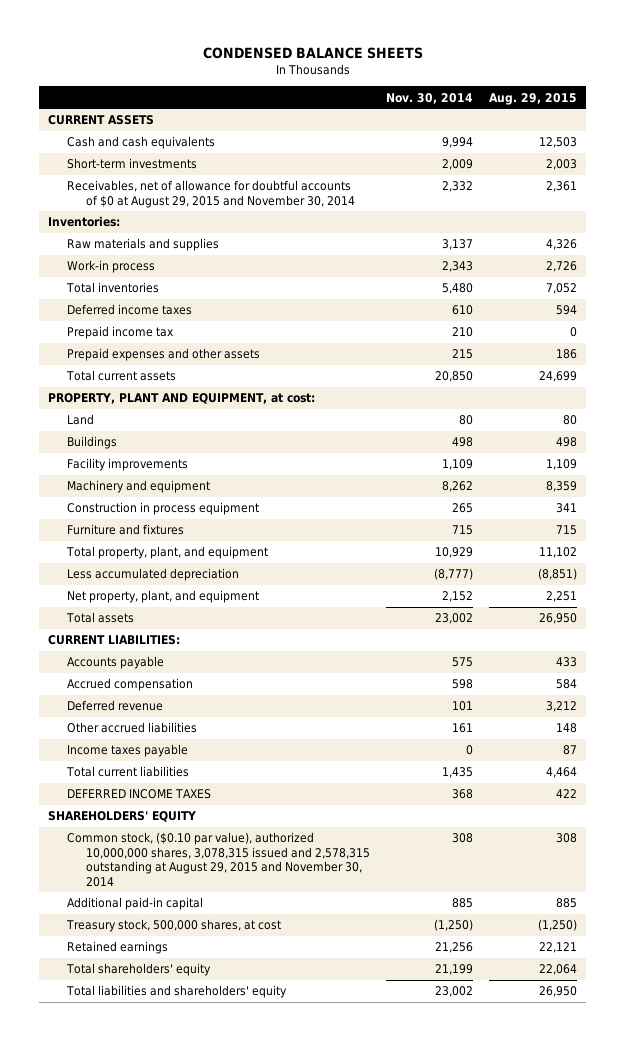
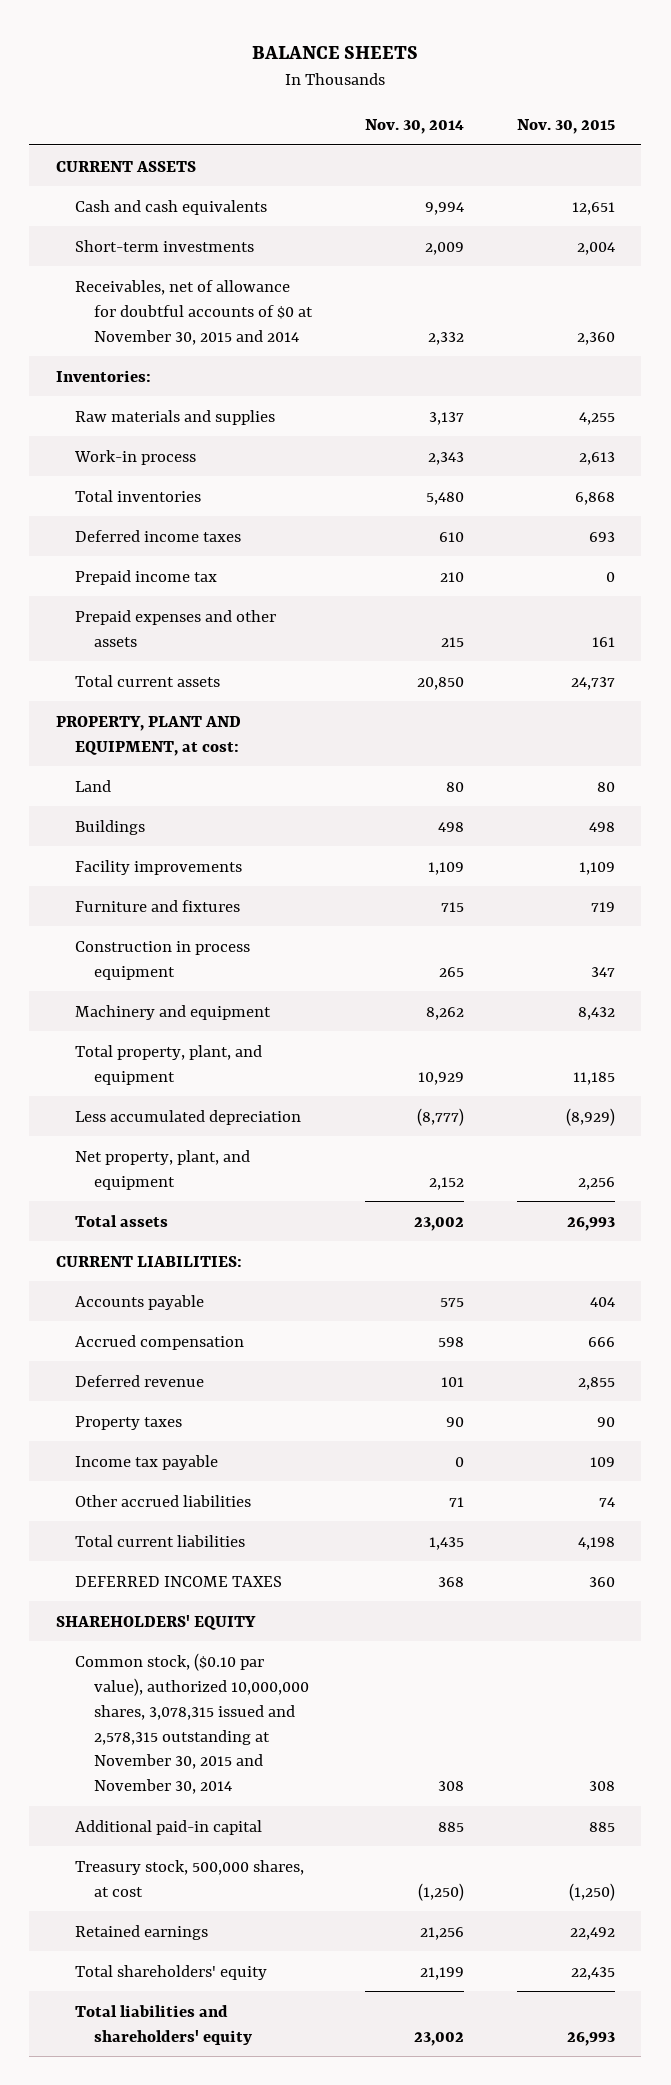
- CONDENSED BALANCE SHEETS
+ BALANCE SHEETS
- | Nov. 30, 2014 | Aug. 29, 2015
+ | Nov. 30, 2014 | Nov. 30, 2015
- Receivables, net of allowance for doubtful accounts of $0 at August 29, 2015 and November 30, 2014 | 2,332 | 2,361
+ Receivables, net of allowance for doubtful accounts of $0 at November 30, 2015 and 2014 | 2,332 | 2,360
moved down: Construction in process equipment | 265 | 347
moved down: Machinery and equipment | 8,262 | 8,432
- Other accrued liabilities | 161 | 148
- Income taxes payable | 0 | 87
+ Property taxes | 90 | 90
+ Income tax payable | 0 | 109
+ Other accrued liabilities | 71 | 74
- Common stock, ($0.10 par value), authorized 10,000,000 shares, 3,078,315 issued and 2,578,315 outstanding at August 29, 2015 and November 30, 2014 | 308 | 308
+ Common stock, ($0.10 par value), authorized 10,000,000 shares, 3,078,315 issued and 2,578,315 outstanding at November 30, 2015 and November 30, 2014 | 308 | 308

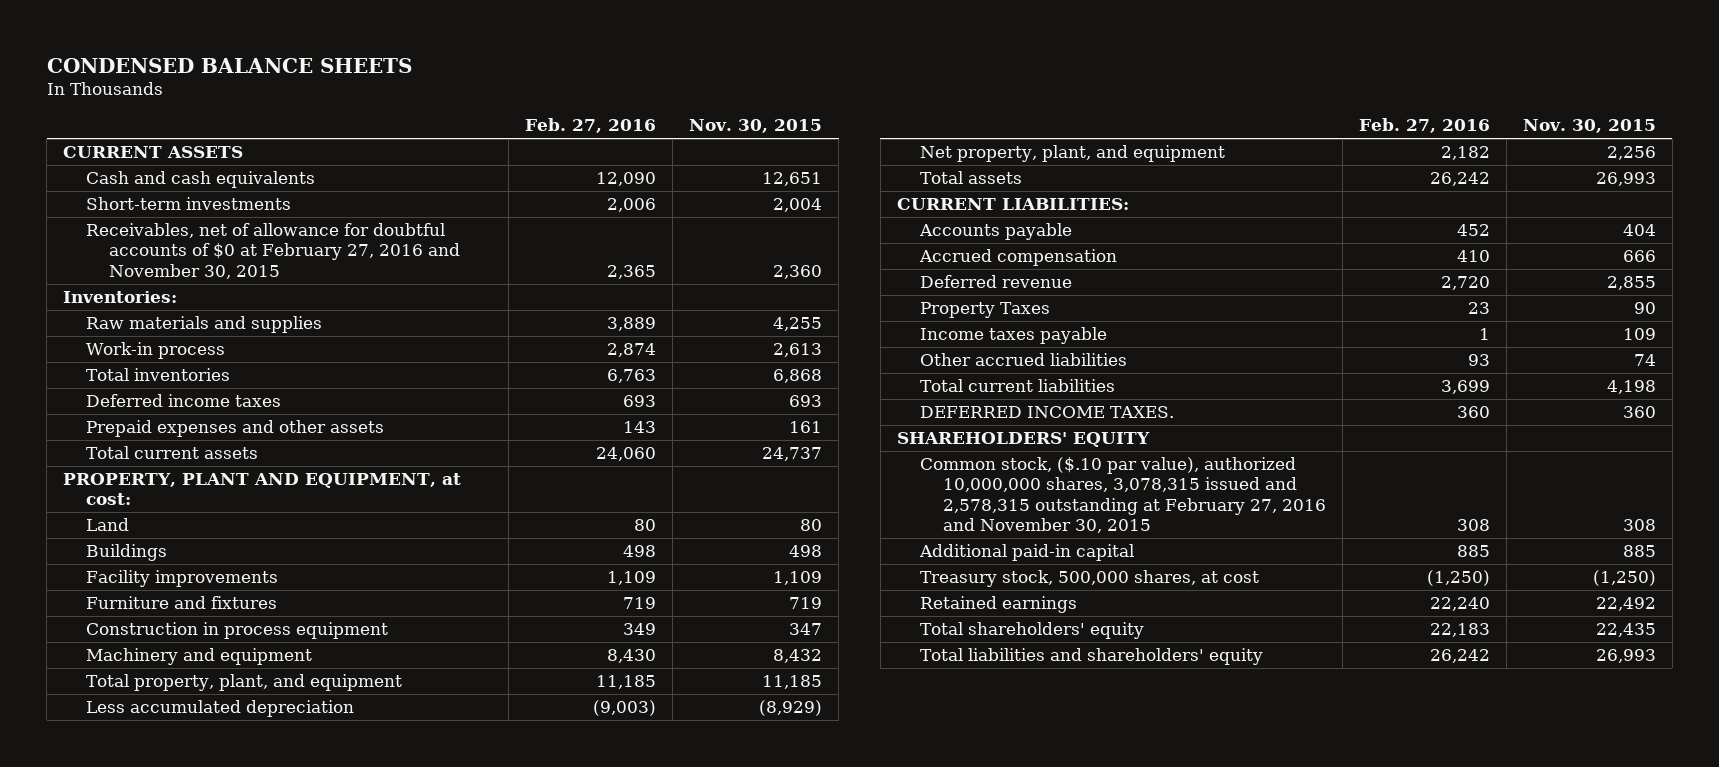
- BALANCE SHEETS
+ CONDENSED BALANCE SHEETS
- | Nov. 30, 2014 | Nov. 30, 2015
+ | Feb. 27, 2016 | Nov. 30, 2015
- Receivables, net of allowance for doubtful accounts of $0 at November 30, 2015 and 2014 | 2,332 | 2,360
+ Receivables, net of allowance for doubtful accounts of $0 at February 27, 2016 and November 30, 2015 | 2,365 | 2,360
- Prepaid income tax | 210 | 0
- Property taxes | 90 | 90
- Income tax payable | 0 | 109
+ Property Taxes | 23 | 90
+ Income taxes payable | 1 | 109
- DEFERRED INCOME TAXES | 368 | 360
+ DEFERRED INCOME TAXES. | 360 | 360
- Common stock, ($0.10 par value), authorized 10,000,000 shares, 3,078,315 issued and 2,578,315 outstanding at November 30, 2015 and November 30, 2014 | 308 | 308
+ Common stock, ($.10 par value), authorized 10,000,000 shares, 3,078,315 issued and 2,578,315 outstanding at February 27, 2016 and November 30, 2015 | 308 | 308

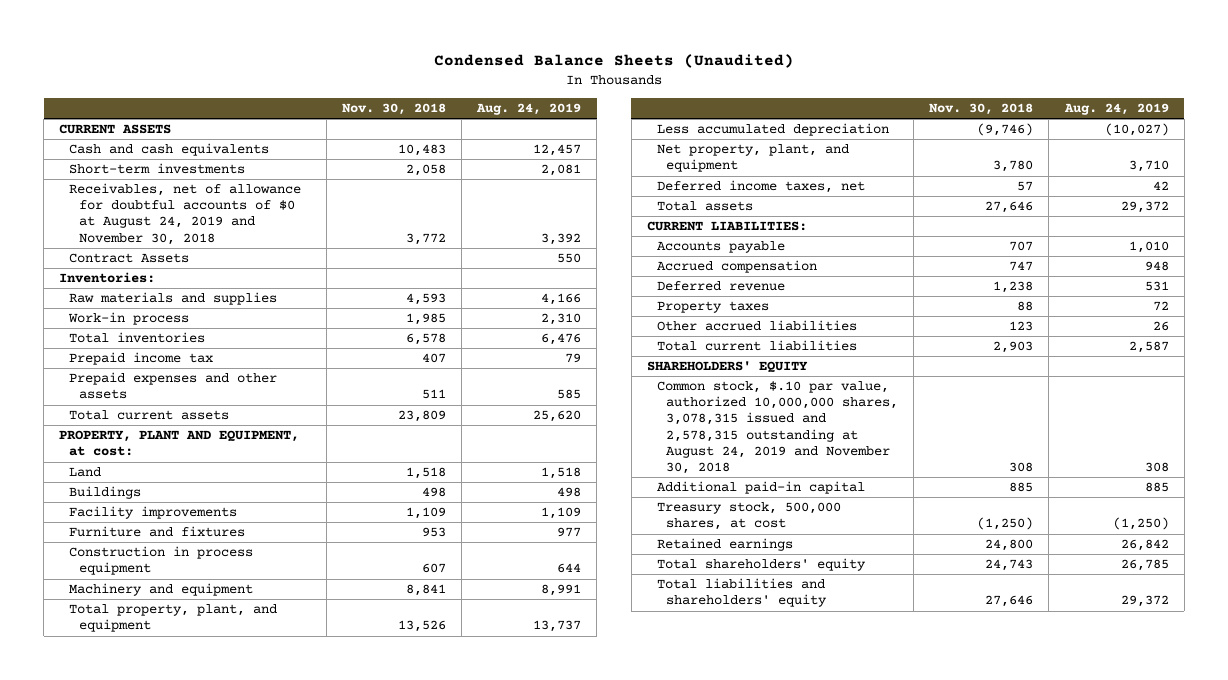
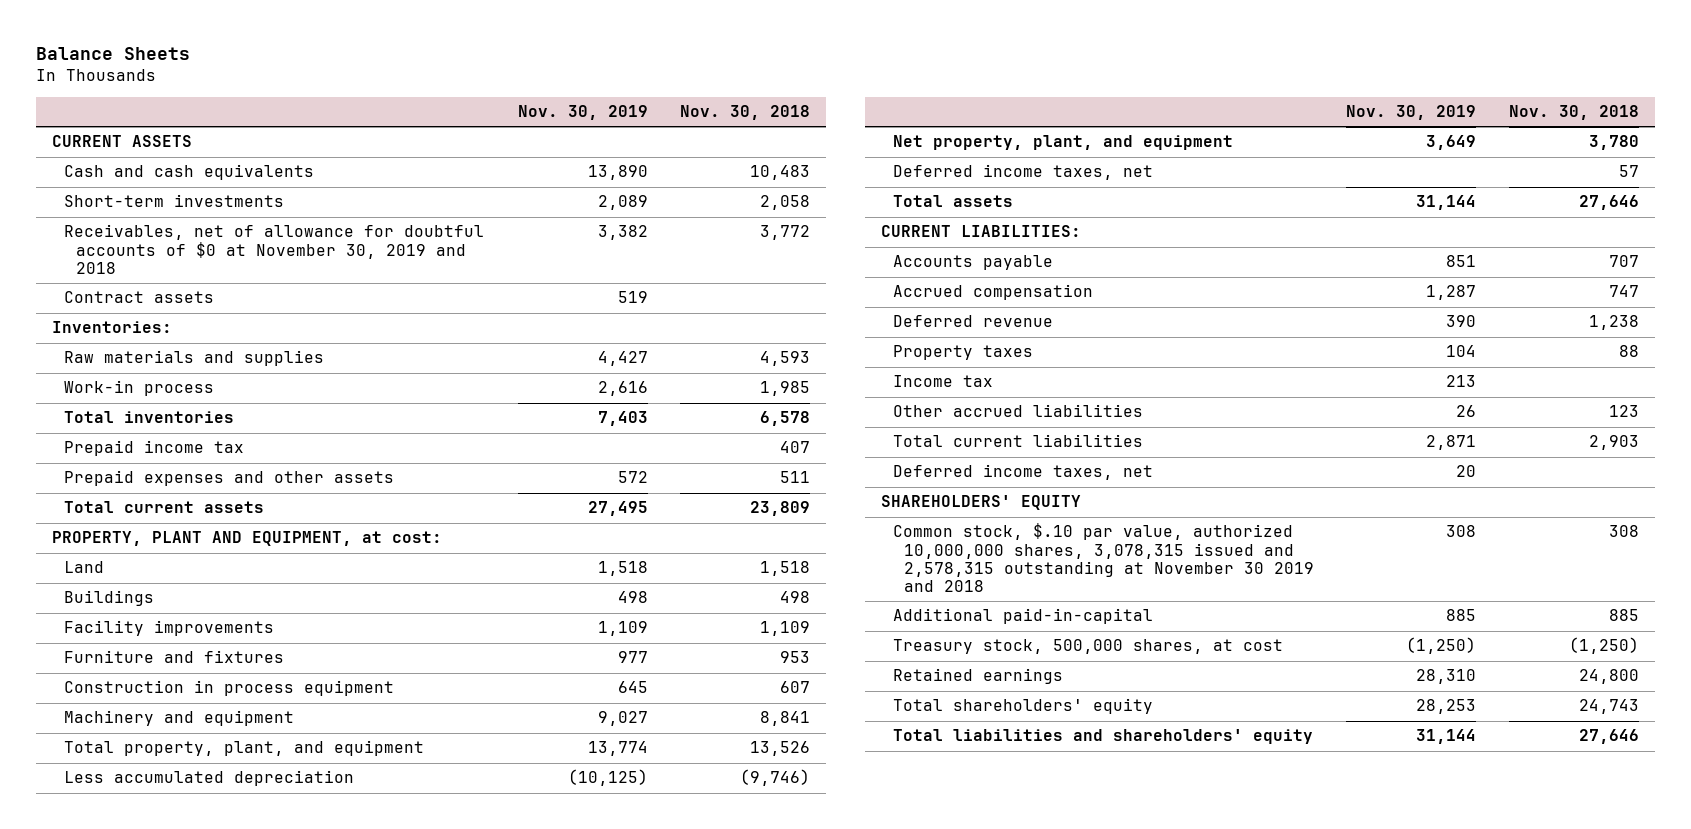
- Condensed Balance Sheets (Unaudited)
+ Balance Sheets
- | Nov. 30, 2018 | Aug. 24, 2019
+ | Nov. 30, 2019 | Nov. 30, 2018
- Receivables, net of allowance for doubtful accounts of $0 at August 24, 2019 and November 30, 2018 | 3,772 | 3,392
- Contract Assets | | 550
+ Receivables, net of allowance for doubtful accounts of $0 at November 30, 2019 and 2018 | 3,382 | 3,772
+ Contract assets | 519 |
+ Income tax | 213 |
+ Deferred income taxes, net | 20 |
- Common stock, $.10 par value, authorized 10,000,000 shares, 3,078,315 issued and 2,578,315 outstanding at August 24, 2019 and November 30, 2018 | 308 | 308
- Additional paid-in capital | 885 | 885
+ Common stock, $.10 par value, authorized 10,000,000 shares, 3,078,315 issued and 2,578,315 outstanding at November 30 2019 and 2018 | 308 | 308
+ Additional paid-in-capital | 885 | 885

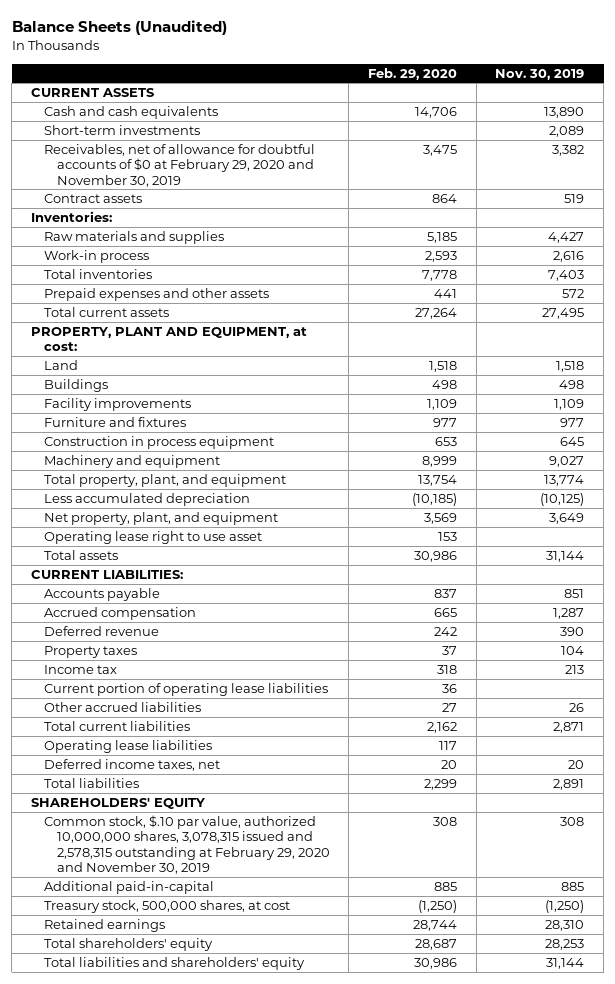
- Balance Sheets
+ Balance Sheets (Unaudited)
- | Nov. 30, 2019 | Nov. 30, 2018
+ | Feb. 29, 2020 | Nov. 30, 2019
- Receivables, net of allowance for doubtful accounts of $0 at November 30, 2019 and 2018 | 3,382 | 3,772
+ Receivables, net of allowance for doubtful accounts of $0 at February 29, 2020 and November 30, 2019 | 3,475 | 3,382
- Prepaid income tax | | 407
- Deferred income taxes, net | | 57
+ Operating lease right to use asset | 153 |
+ Current portion of operating lease liabilities | 36 |
+ Operating lease liabilities | 117 |
+ Total liabilities | 2,299 | 2,891
- Common stock, $.10 par value, authorized 10,000,000 shares, 3,078,315 issued and 2,578,315 outstanding at November 30 2019 and 2018 | 308 | 308
+ Common stock, $.10 par value, authorized 10,000,000 shares, 3,078,315 issued and 2,578,315 outstanding at February 29, 2020 and November 30, 2019 | 308 | 308

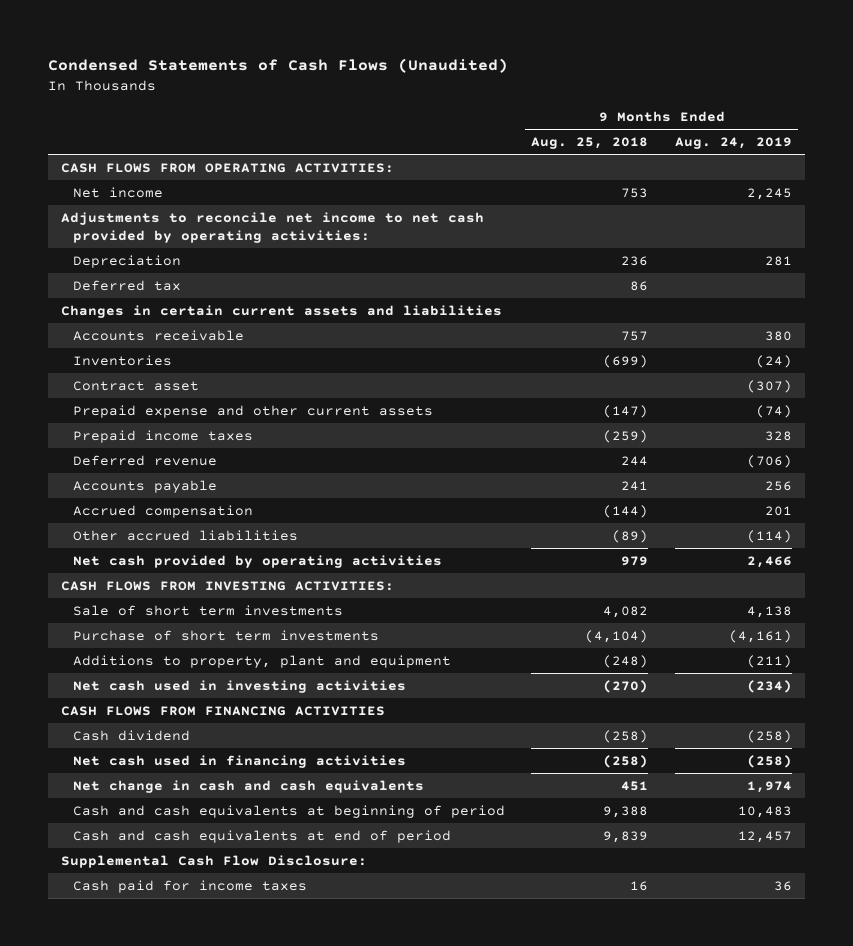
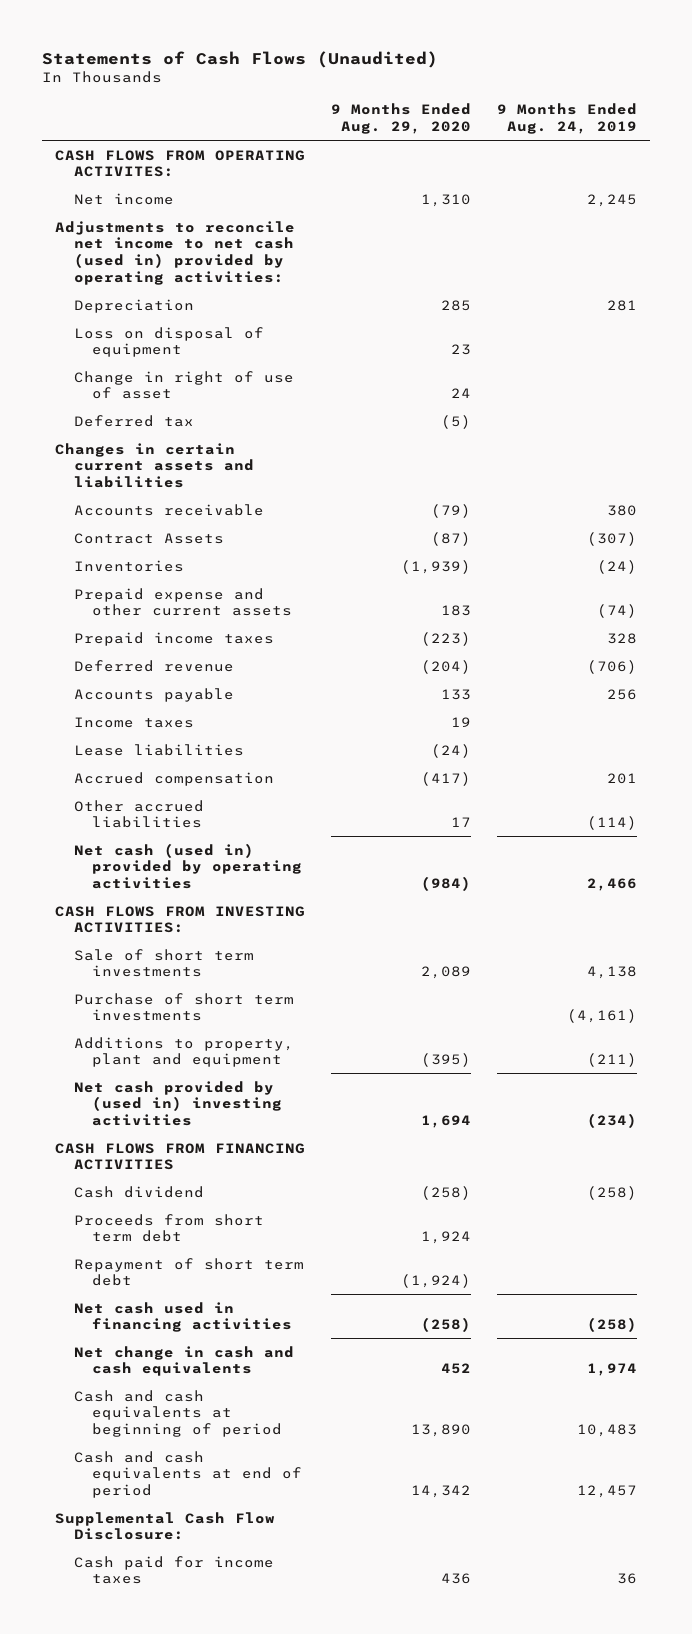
- Condensed Statements of Cash Flows (Unaudited)
+ Statements of Cash Flows (Unaudited)
- | 9 Months Ended Aug. 25, 2018 | 9 Months Ended Aug. 24, 2019
+ | 9 Months Ended Aug. 29, 2020 | 9 Months Ended Aug. 24, 2019
- CASH FLOWS FROM OPERATING ACTIVITIES:
+ CASH FLOWS FROM OPERATING ACTIVITES:
- Adjustments to reconcile net income to net cash provided by operating activities:
+ Adjustments to reconcile net income to net cash (used in) provided by operating activities:
+ Loss on disposal of equipment | 23 |
+ Change in right of use of asset | 24 |
+ Contract Assets | (87) | (307)
- Contract asset | | (307)
+ Income taxes | 19 |
+ Lease liabilities | (24) |
- Net cash provided by operating activities | 979 | 2,466
+ Net cash (used in) provided by operating activities | (984) | 2,466
- Net cash used in investing activities | (270) | (234)
+ Net cash provided by (used in) investing activities | 1,694 | (234)
+ Proceeds from short term debt | 1,924 |
+ Repayment of short term debt | (1,924) |

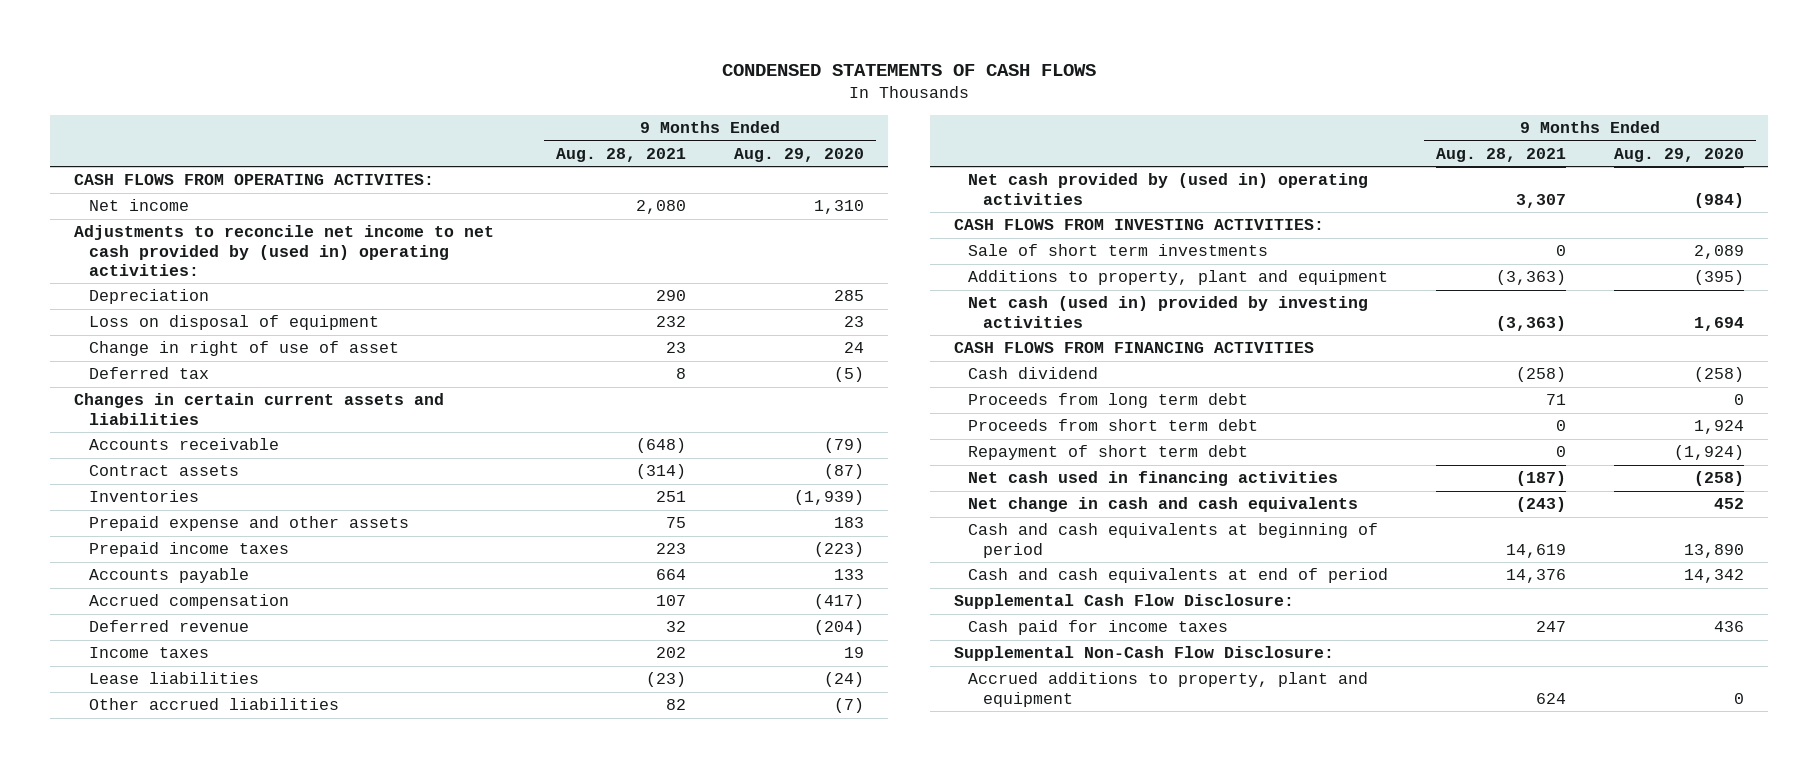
- Statements of Cash Flows (Unaudited)
+ CONDENSED STATEMENTS OF CASH FLOWS
- | 9 Months Ended Aug. 29, 2020 | 9 Months Ended Aug. 24, 2019
+ | 9 Months Ended Aug. 28, 2021 | 9 Months Ended Aug. 29, 2020
- Adjustments to reconcile net income to net cash (used in) provided by operating activities:
+ Adjustments to reconcile net income to net cash provided by (used in) operating activities:
- Contract Assets | (87) | (307)
+ Contract assets | (314) | (87)
- Prepaid expense and other current assets | 183 | (74)
+ Prepaid expense and other assets | 75 | 183
moved up: Accrued compensation | 107 | (417)
moved down: Deferred revenue | 32 | (204)
- Other accrued liabilities | 17 | (114)
- Net cash (used in) provided by operating activities | (984) | 2,466
+ Other accrued liabilities | 82 | (7)
+ Net cash provided by (used in) operating activities | 3,307 | (984)
- Purchase of short term investments | | (4,161)
- Net cash provided by (used in) investing activities | 1,694 | (234)
+ Net cash (used in) provided by investing activities | (3,363) | 1,694
+ Proceeds from long term debt | 71 | 0
+ Supplemental Non-Cash Flow Disclosure:
+ Accrued additions to property, plant and equipment | 624 | 0

